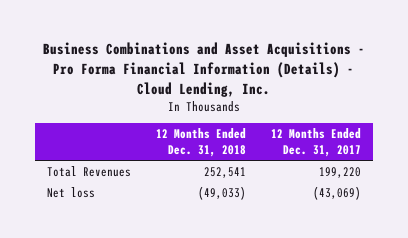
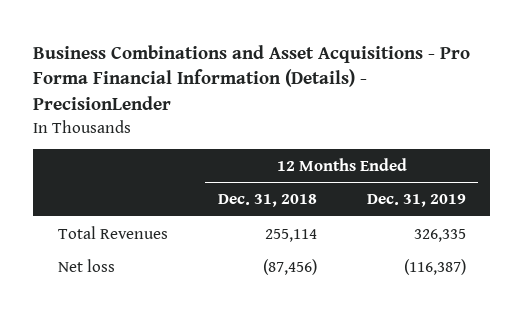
- Business Combinations and Asset Acquisitions - Pro Forma Financial Information (Details) - Cloud Lending, Inc.
+ Business Combinations and Asset Acquisitions - Pro Forma Financial Information (Details) - PrecisionLender
- | 12 Months Ended Dec. 31, 2018 | 12 Months Ended Dec. 31, 2017
+ | 12 Months Ended Dec. 31, 2018 | 12 Months Ended Dec. 31, 2019
- Total Revenues | 252,541 | 199,220
- Net loss | (49,033) | (43,069)
+ Total Revenues | 255,114 | 326,335
+ Net loss | (87,456) | (116,387)

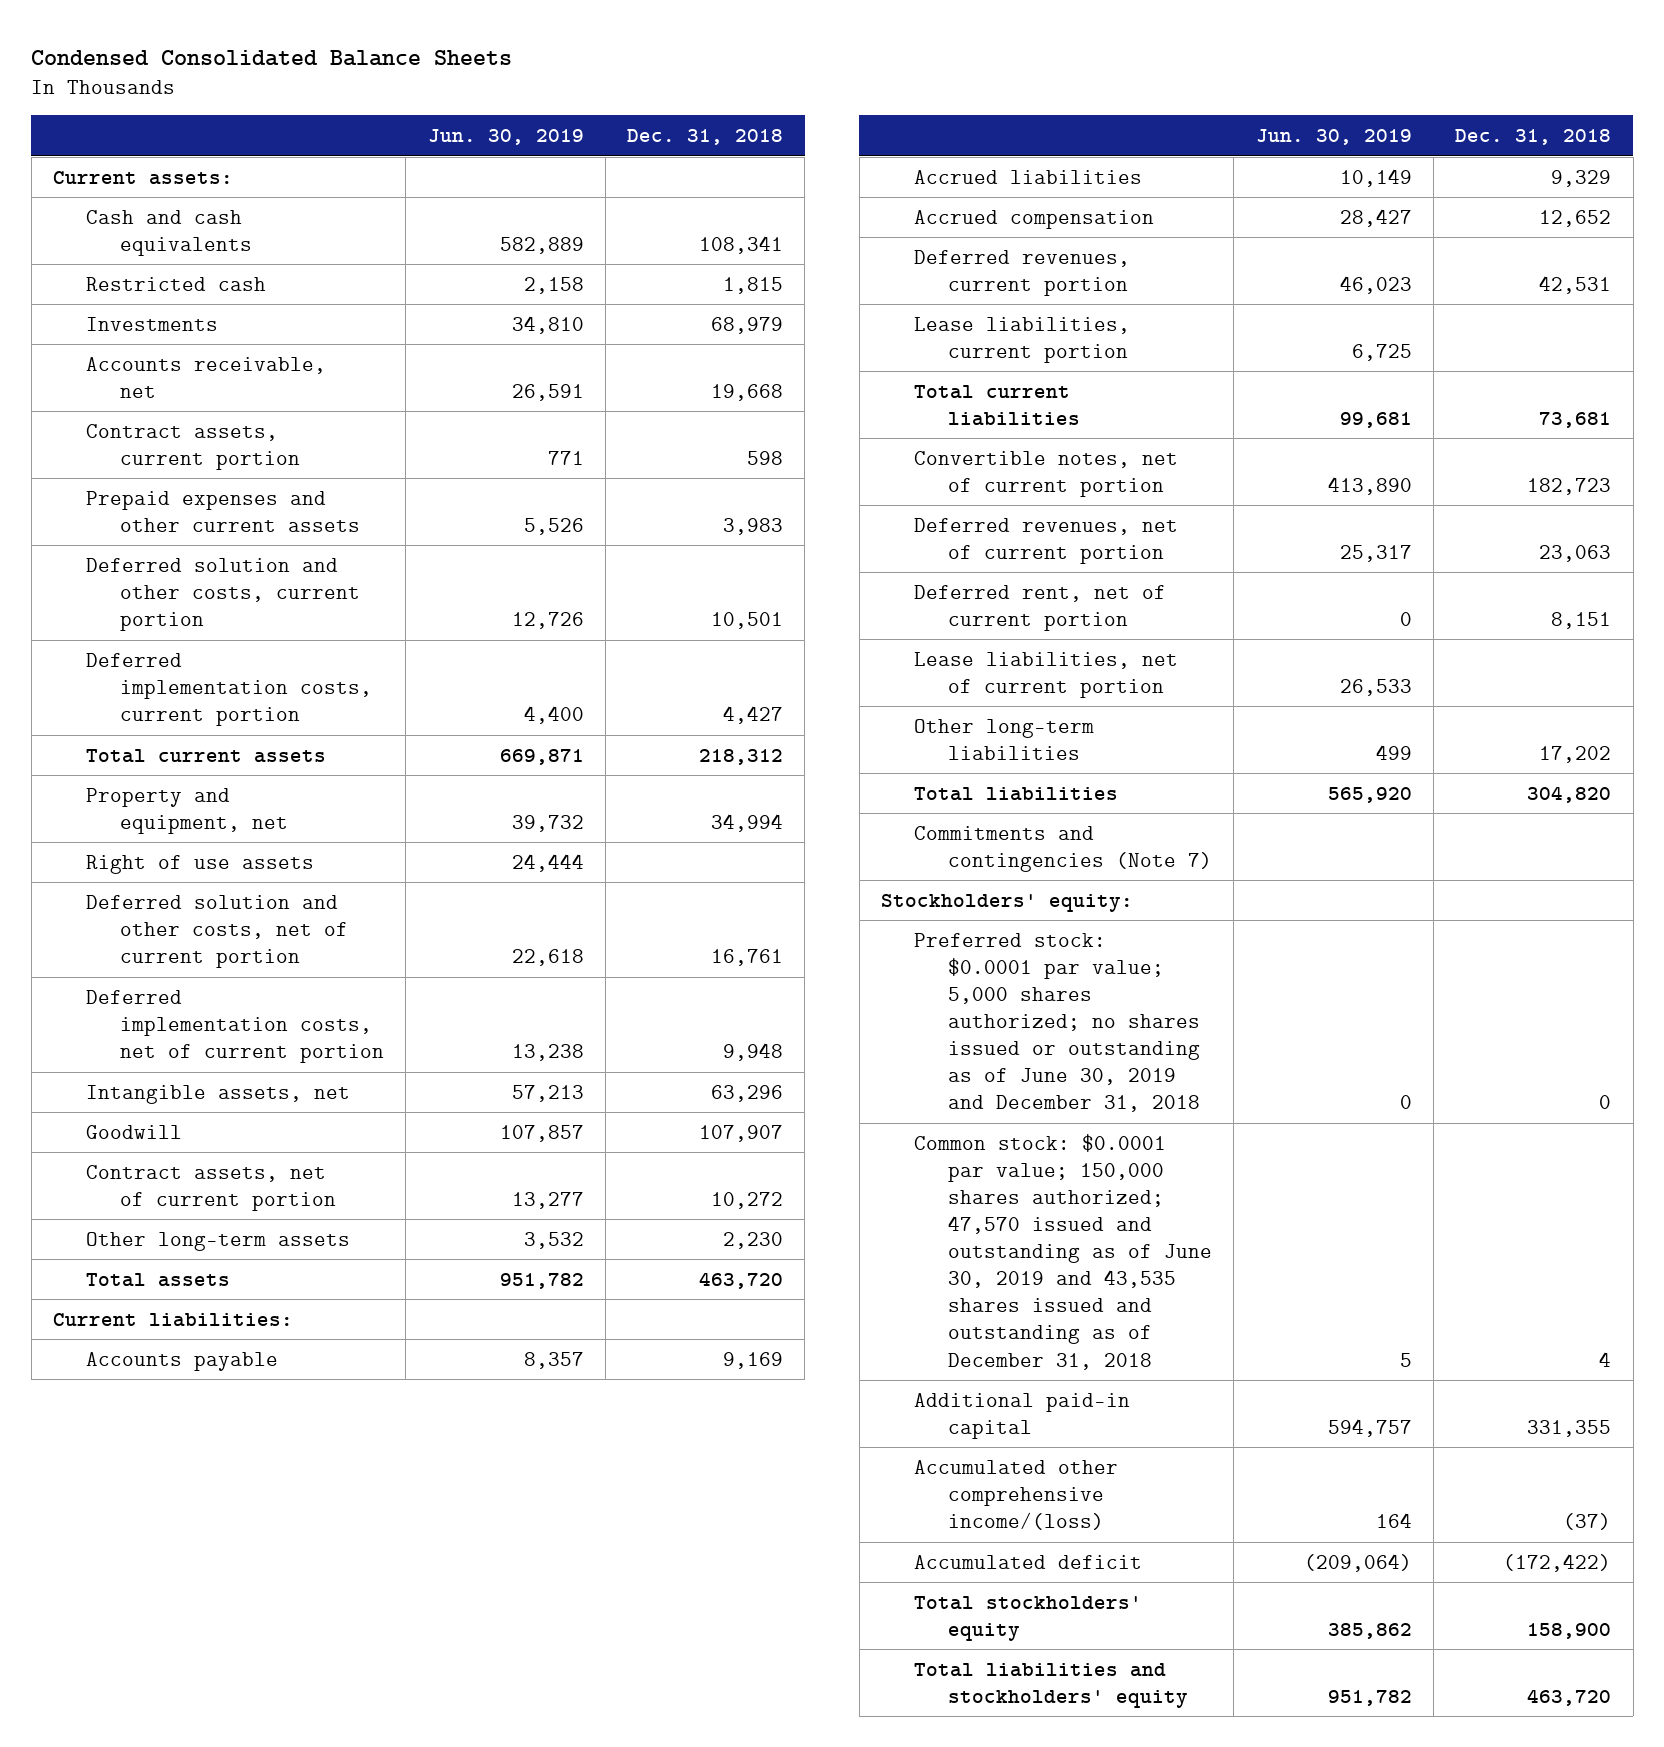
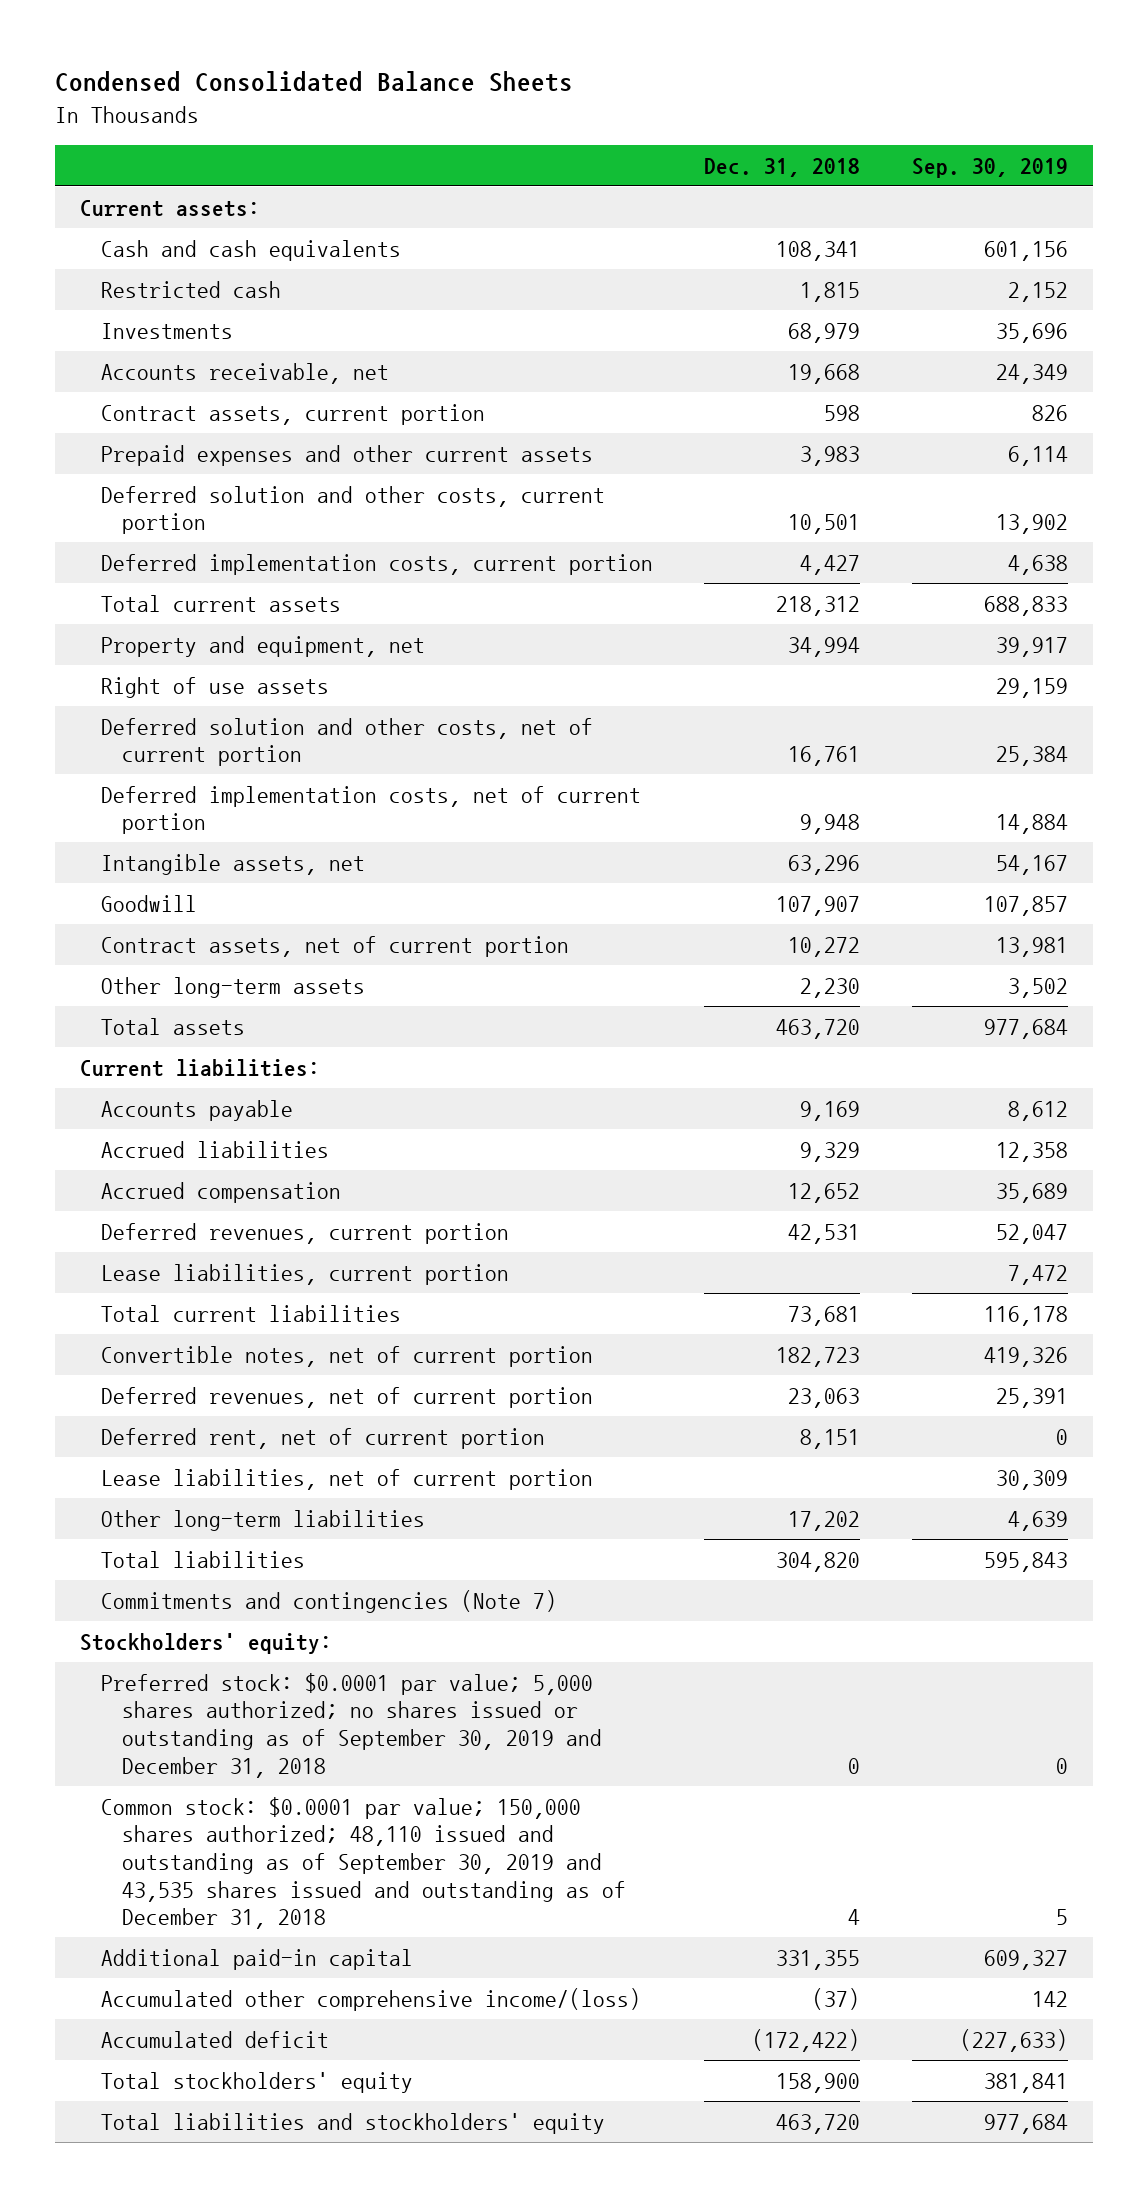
- | Jun. 30, 2019 | Dec. 31, 2018
+ | Dec. 31, 2018 | Sep. 30, 2019
- Preferred stock: $0.0001 par value; 5,000 shares authorized; no shares issued or outstanding as of June 30, 2019 and December 31, 2018 | 0 | 0
- Common stock: $0.0001 par value; 150,000 shares authorized; 47,570 issued and outstanding as of June 30, 2019 and 43,535 shares issued and outstanding as of December 31, 2018 | 5 | 4
+ Preferred stock: $0.0001 par value; 5,000 shares authorized; no shares issued or outstanding as of September 30, 2019 and December 31, 2018 | 0 | 0
+ Common stock: $0.0001 par value; 150,000 shares authorized; 48,110 issued and outstanding as of September 30, 2019 and 43,535 shares issued and outstanding as of December 31, 2018 | 4 | 5

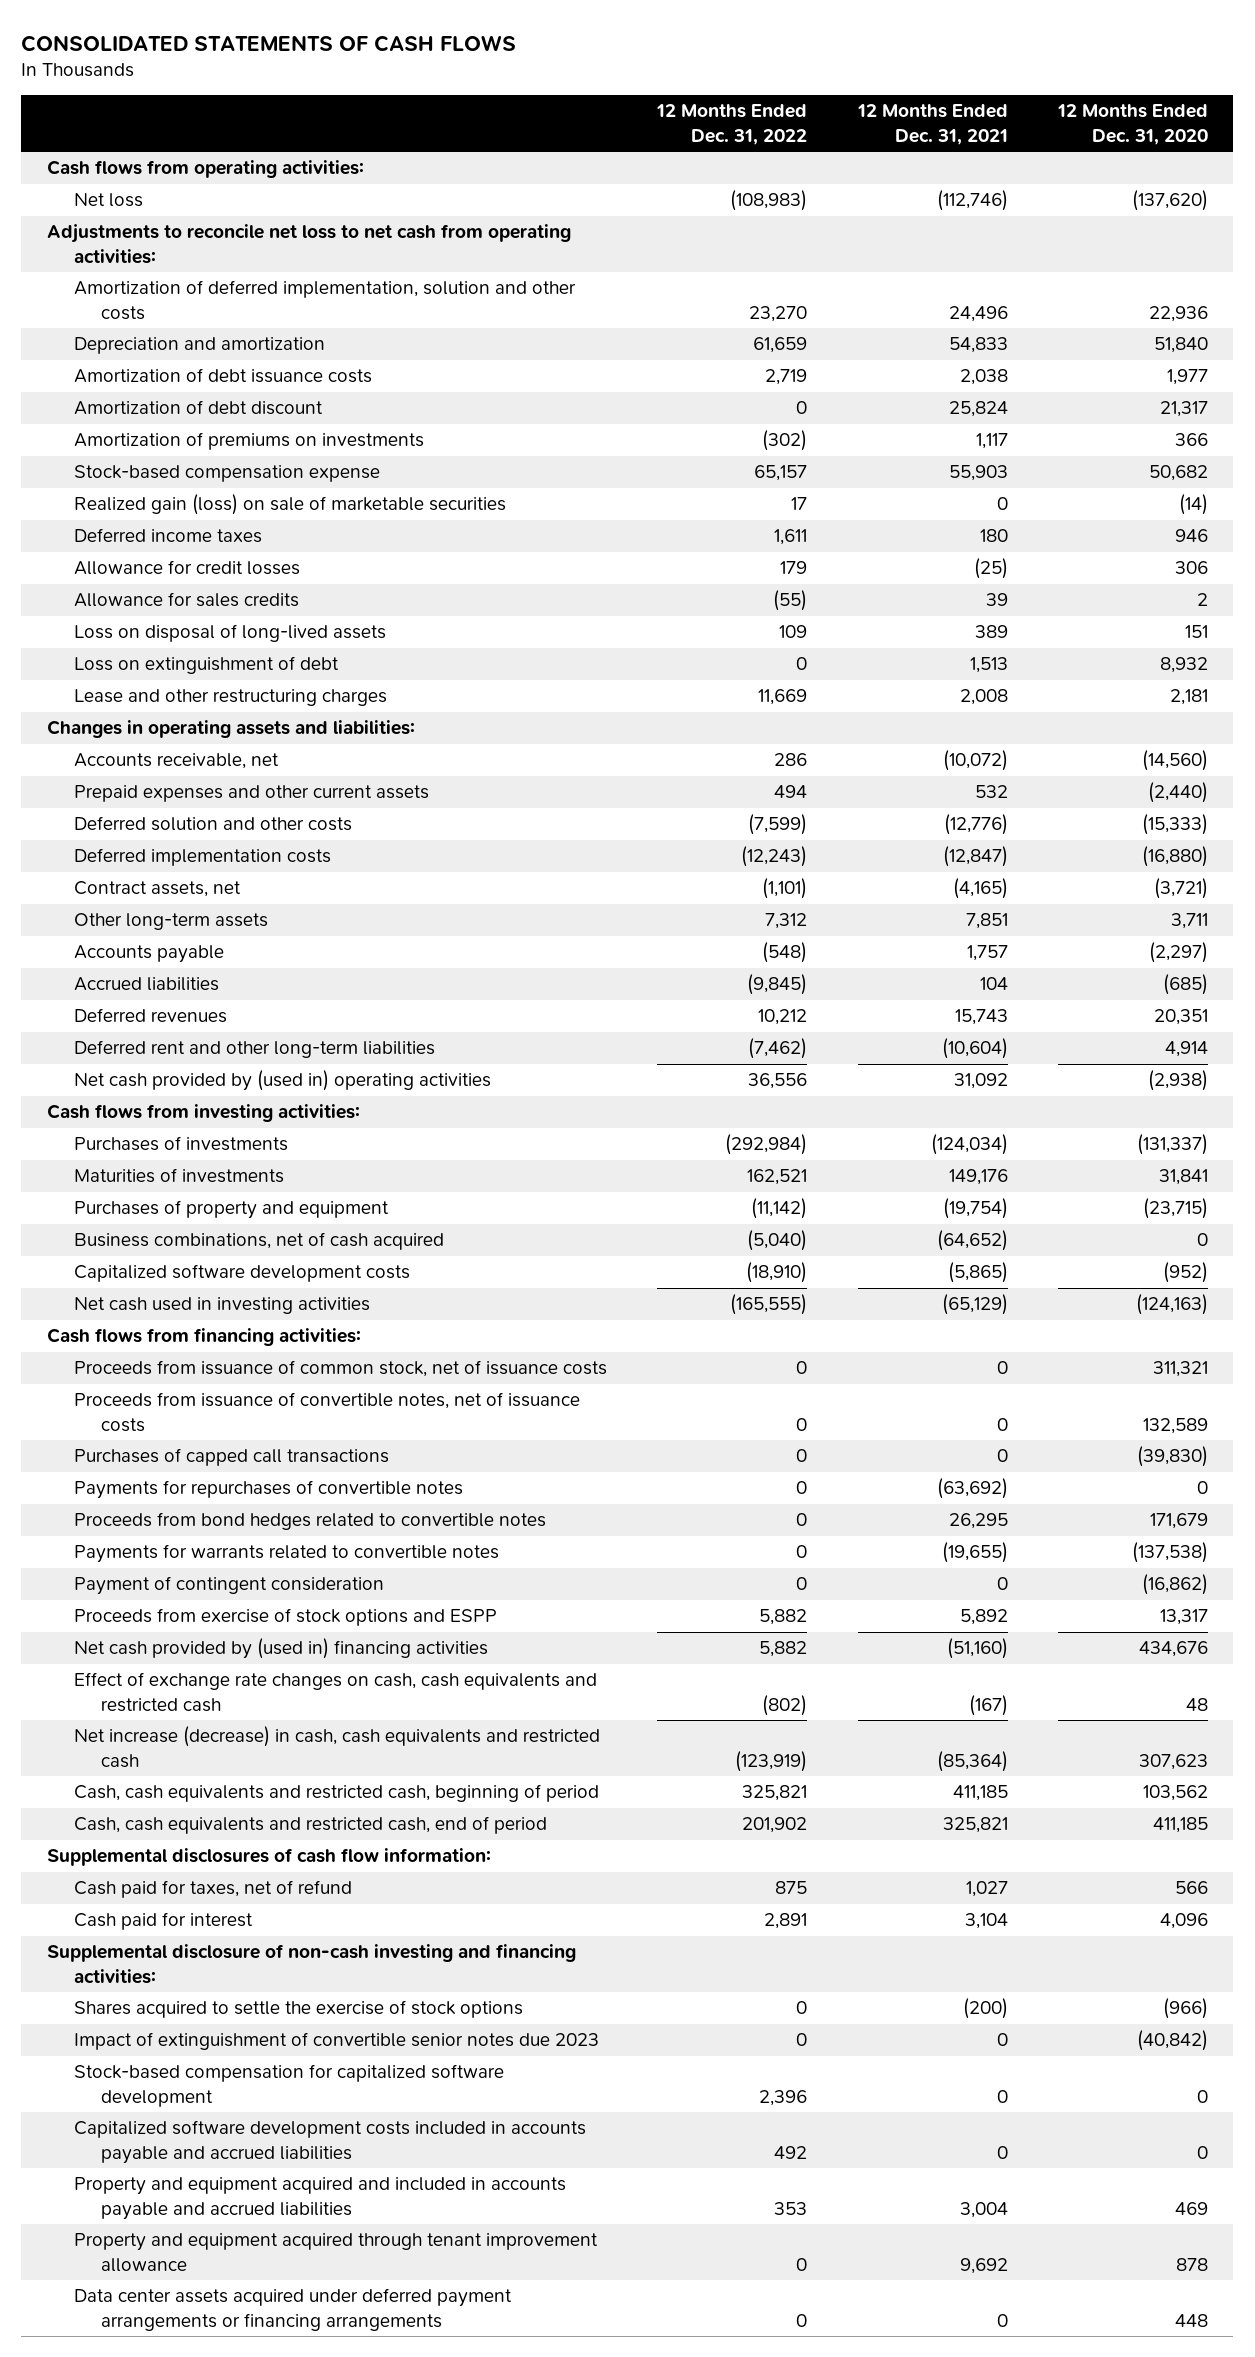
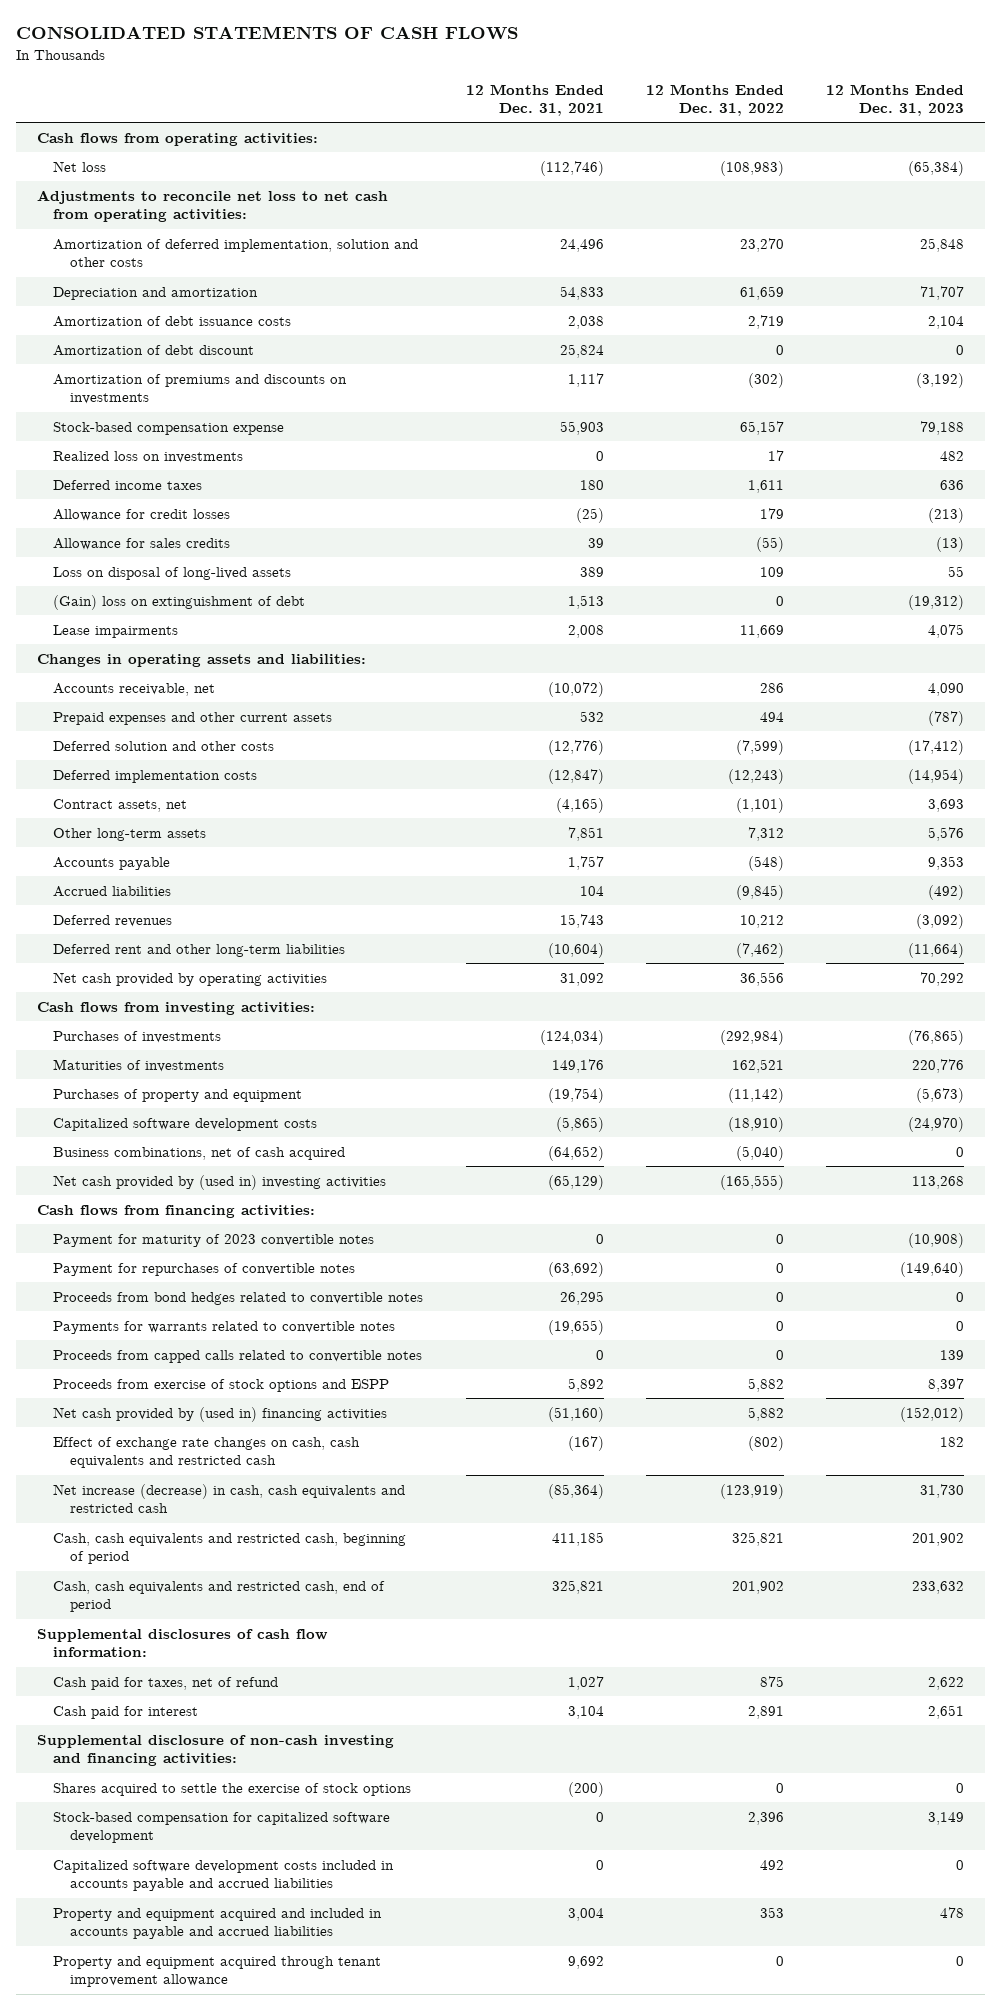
- | 12 Months Ended Dec. 31, 2022 | 12 Months Ended Dec. 31, 2021 | 12 Months Ended Dec. 31, 2020
+ | 12 Months Ended Dec. 31, 2021 | 12 Months Ended Dec. 31, 2022 | 12 Months Ended Dec. 31, 2023
- Amortization of premiums on investments | (302) | 1,117 | 366
+ Amortization of premiums and discounts on investments | 1,117 | (302) | (3,192)
- Realized gain (loss) on sale of marketable securities | 17 | 0 | (14)
+ Realized loss on investments | 0 | 17 | 482
- Loss on extinguishment of debt | 0 | 1,513 | 8,932
- Lease and other restructuring charges | 11,669 | 2,008 | 2,181
+ (Gain) loss on extinguishment of debt | 1,513 | 0 | (19,312)
+ Lease impairments | 2,008 | 11,669 | 4,075
- Net cash provided by (used in) operating activities | 36,556 | 31,092 | (2,938)
+ Net cash provided by operating activities | 31,092 | 36,556 | 70,292
- Net cash used in investing activities | (165,555) | (65,129) | (124,163)
moved down: Business combinations, net of cash acquired | (64,652) | (5,040) | 0
+ Net cash provided by (used in) investing activities | (65,129) | (165,555) | 113,268
- Proceeds from issuance of common stock, net of issuance costs | 0 | 0 | 311,321
- Proceeds from issuance of convertible notes, net of issuance costs | 0 | 0 | 132,589
- Purchases of capped call transactions | 0 | 0 | (39,830)
- Payments for repurchases of convertible notes | 0 | (63,692) | 0
+ Payment for maturity of 2023 convertible notes | 0 | 0 | (10,908)
+ Payment for repurchases of convertible notes | (63,692) | 0 | (149,640)
- Payment of contingent consideration | 0 | 0 | (16,862)
+ Proceeds from capped calls related to convertible notes | 0 | 0 | 139
- Impact of extinguishment of convertible senior notes due 2023 | 0 | 0 | (40,842)
- Data center assets acquired under deferred payment arrangements or financing arrangements | 0 | 0 | 448

